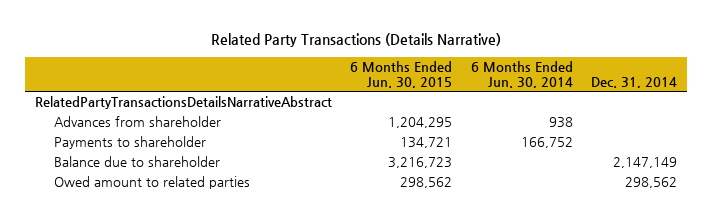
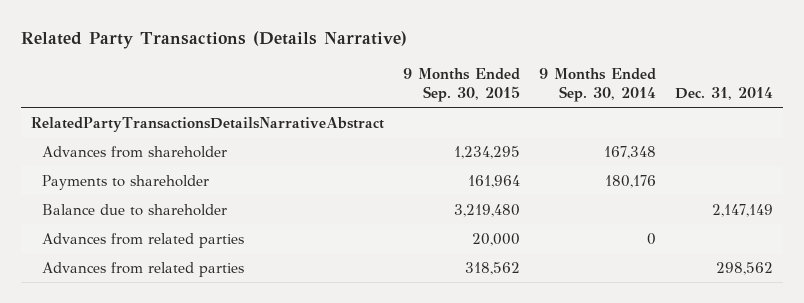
- | 6 Months Ended Jun. 30, 2015 | 6 Months Ended Jun. 30, 2014 | Dec. 31, 2014
+ | 9 Months Ended Sep. 30, 2015 | 9 Months Ended Sep. 30, 2014 | Dec. 31, 2014
- Owed amount to related parties | 298,562 | | 298,562
+ Advances from related parties | 20,000 | 0 |
+ Advances from related parties | 318,562 | | 298,562

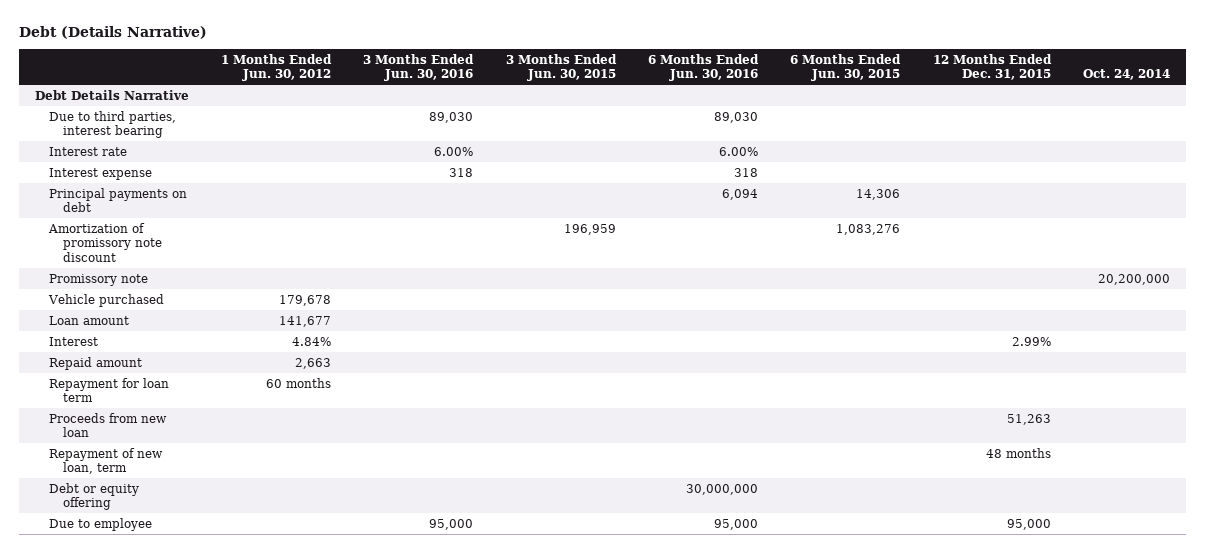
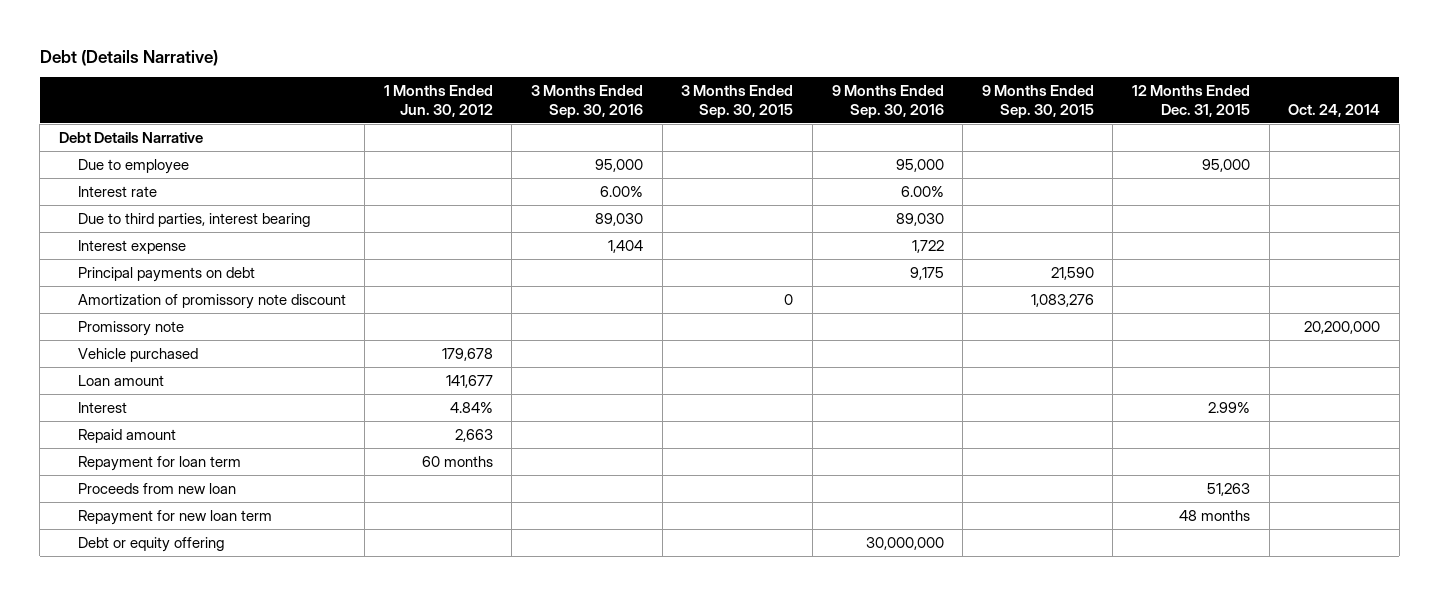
- | 1 Months Ended Jun. 30, 2012 | 3 Months Ended Jun. 30, 2016 | 3 Months Ended Jun. 30, 2015 | 6 Months Ended Jun. 30, 2016 | 6 Months Ended Jun. 30, 2015 | 12 Months Ended Dec. 31, 2015 | Oct. 24, 2014
+ | 1 Months Ended Jun. 30, 2012 | 3 Months Ended Sep. 30, 2016 | 3 Months Ended Sep. 30, 2015 | 9 Months Ended Sep. 30, 2016 | 9 Months Ended Sep. 30, 2015 | 12 Months Ended Dec. 31, 2015 | Oct. 24, 2014
moved up: Due to employee | | 95,000 | | 95,000 | | 95,000 |
moved down: Due to third parties, interest bearing | | 89,030 | | 89,030 | | |
- Repayment of new loan, term | | | | | | 48 months |
+ Repayment for new loan term | | | | | | 48 months |

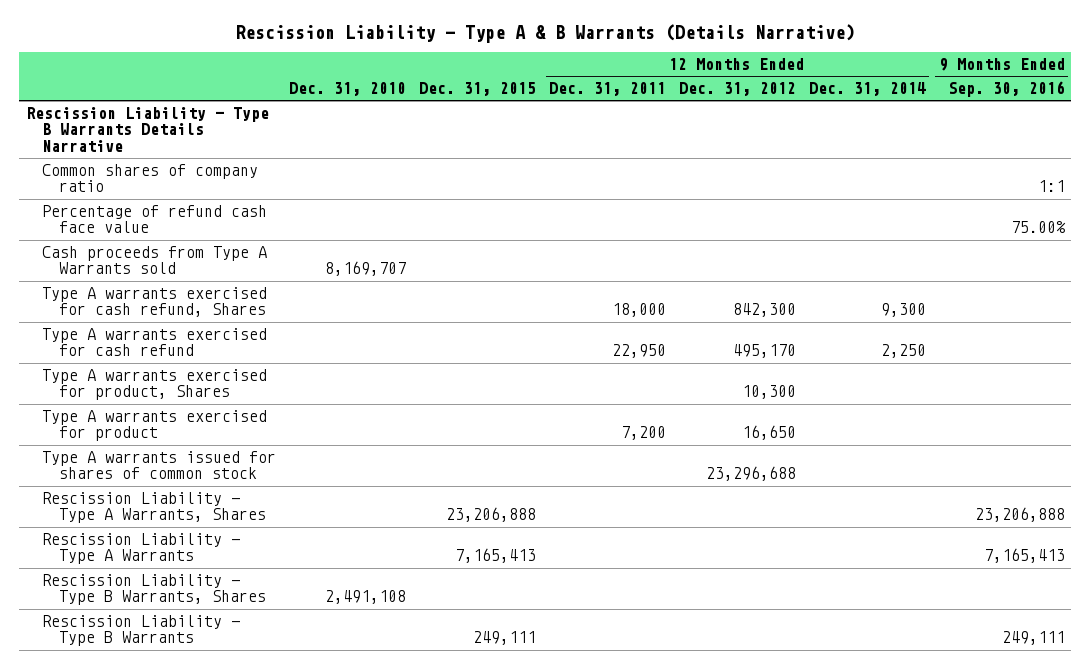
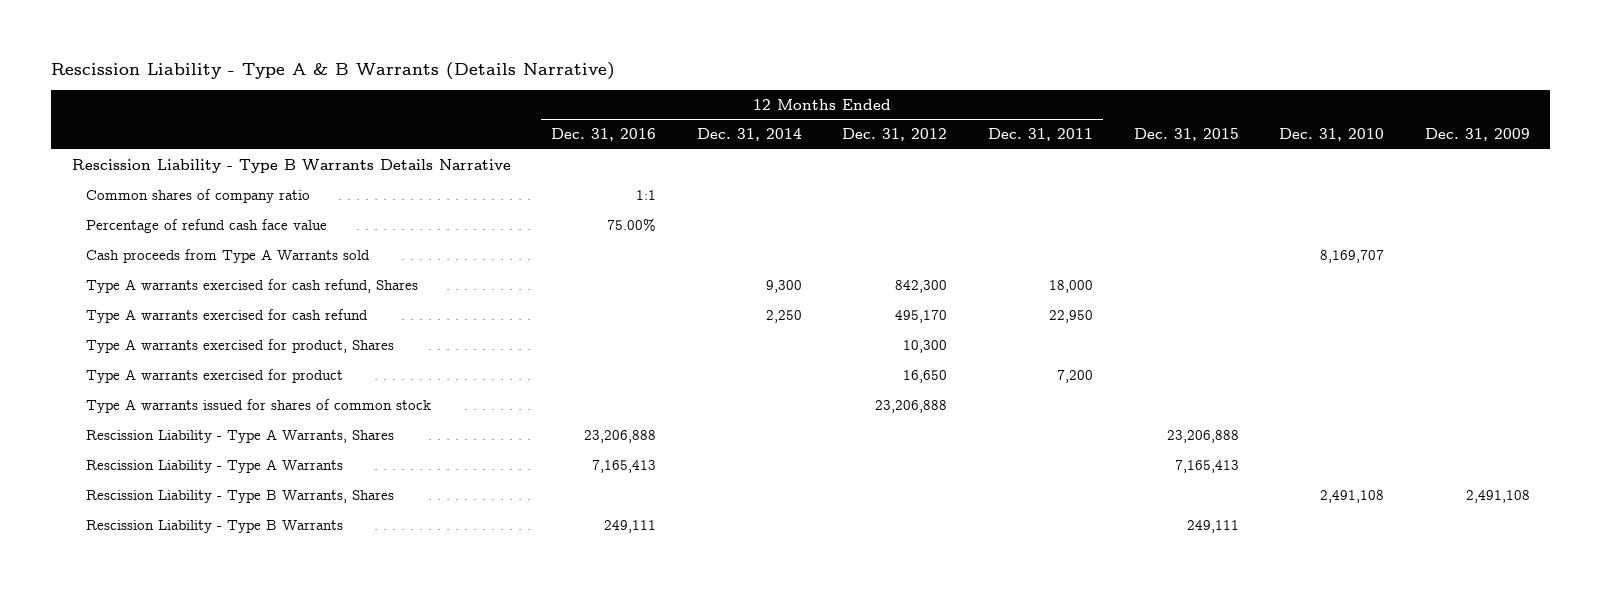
- | Dec. 31, 2010 | Dec. 31, 2015 | 12 Months Ended Dec. 31, 2011 | 12 Months Ended Dec. 31, 2012 | 12 Months Ended Dec. 31, 2014 | 9 Months Ended Sep. 30, 2016
+ | 12 Months Ended Dec. 31, 2016 | 12 Months Ended Dec. 31, 2014 | 12 Months Ended Dec. 31, 2012 | 12 Months Ended Dec. 31, 2011 | Dec. 31, 2015 | Dec. 31, 2010 | Dec. 31, 2009
- Type A warrants issued for shares of common stock | | | | 23,296,688 | |
+ Type A warrants issued for shares of common stock | | | 23,206,888 | | | |

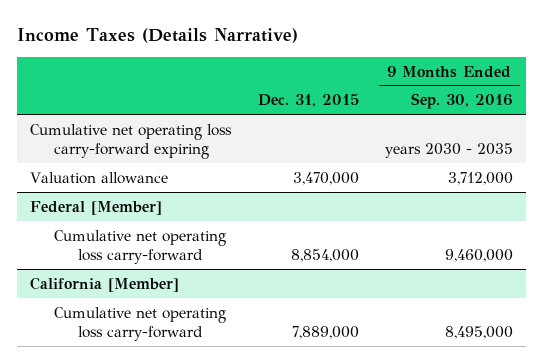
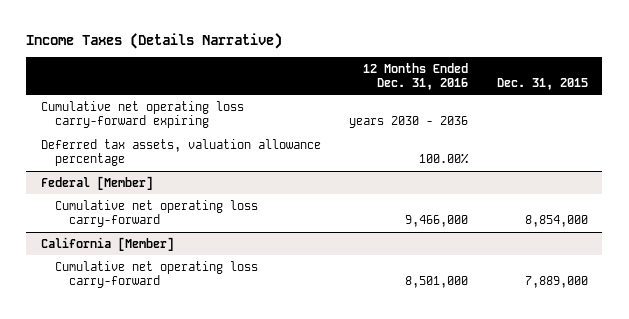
- | Dec. 31, 2015 | 9 Months Ended Sep. 30, 2016
+ | 12 Months Ended Dec. 31, 2016 | Dec. 31, 2015
- Valuation allowance | 3,470,000 | 3,712,000
+ Deferred tax assets, valuation allowance percentage | 100.00% |

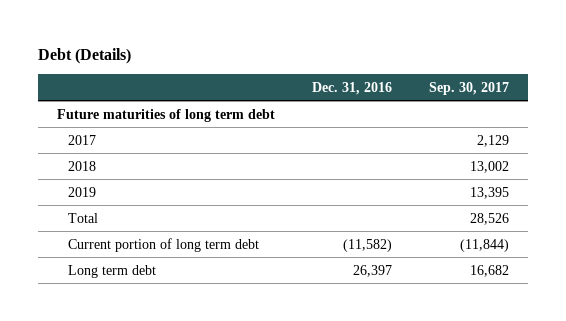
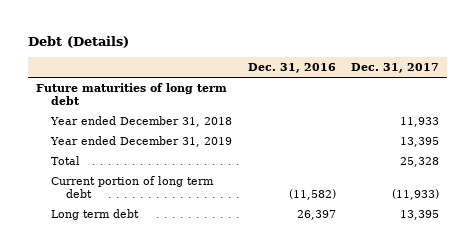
- | Dec. 31, 2016 | Sep. 30, 2017
+ | Dec. 31, 2016 | Dec. 31, 2017
- 2017 | | 2,129
- 2018 | | 13,002
- 2019 | | 13,395
+ Year ended December 31, 2018 | | 11,933
+ Year ended December 31, 2019 | | 13,395

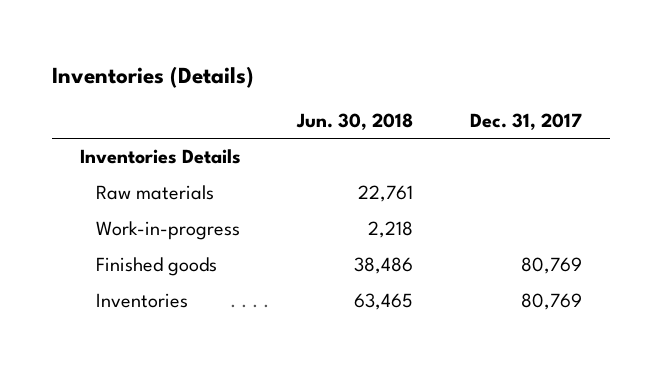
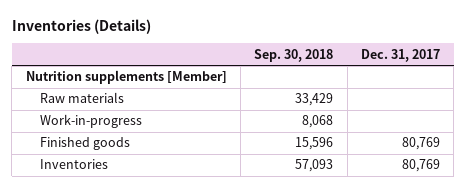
- | Jun. 30, 2018 | Dec. 31, 2017
+ | Sep. 30, 2018 | Dec. 31, 2017
- Inventories Details
+ Nutrition supplements [Member]

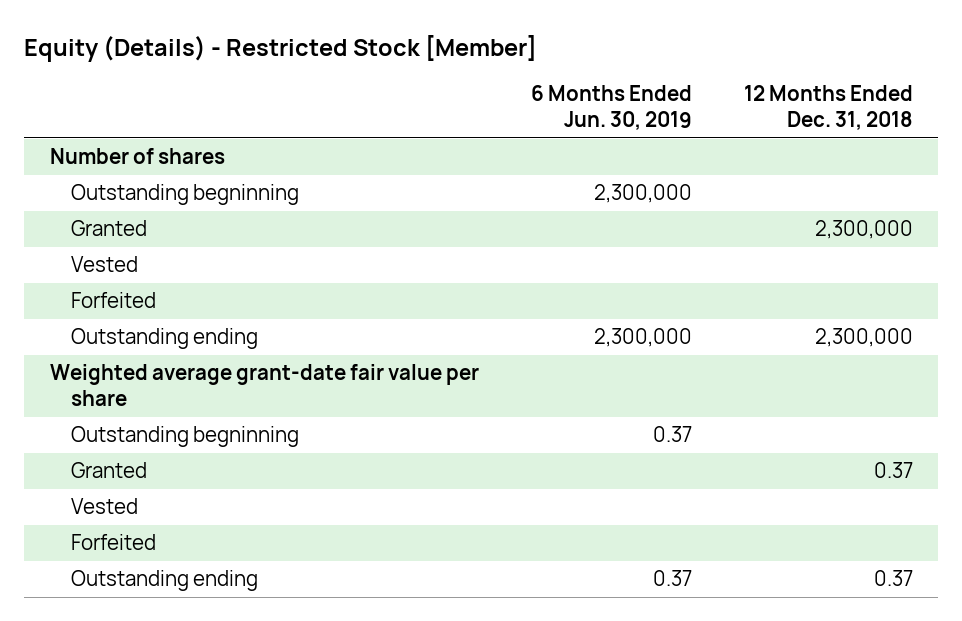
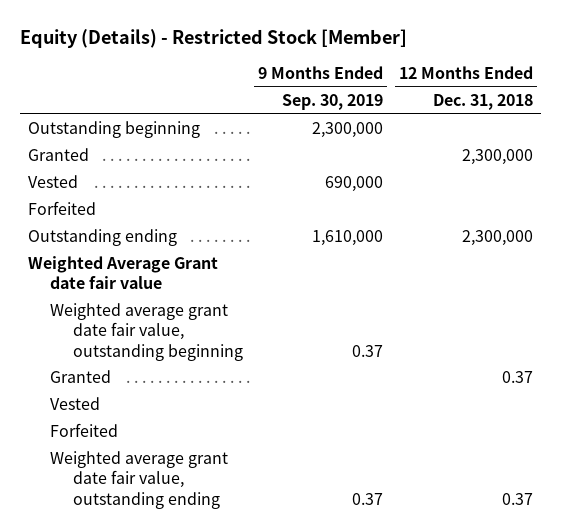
- | 6 Months Ended Jun. 30, 2019 | 12 Months Ended Dec. 31, 2018
+ | 9 Months Ended Sep. 30, 2019 | 12 Months Ended Dec. 31, 2018
- Number of shares
- Outstanding begninning | 2,300,000 |
+ Outstanding beginning | 2,300,000 |
- Weighted average grant-date fair value per share
- Outstanding begninning | 0.37 |
+ Weighted Average Grant date fair value
+ Weighted average grant date fair value, outstanding beginning | 0.37 |
- Outstanding ending | 0.37 | 0.37
+ Weighted average grant date fair value, outstanding ending | 0.37 | 0.37

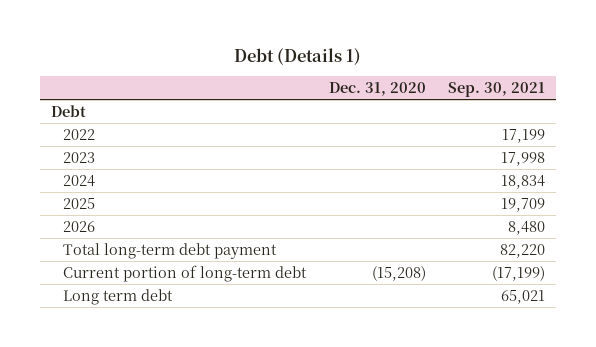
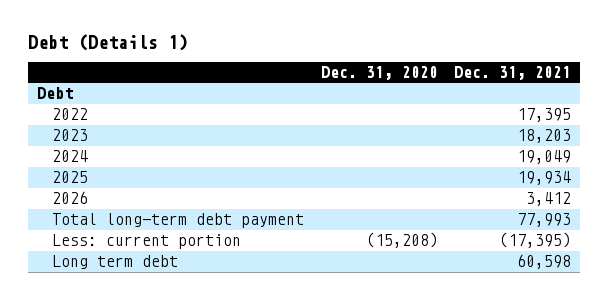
- | Dec. 31, 2020 | Sep. 30, 2021
+ | Dec. 31, 2020 | Dec. 31, 2021
- Current portion of long-term debt | (15,208) | (17,199)
+ Less: current portion | (15,208) | (17,395)

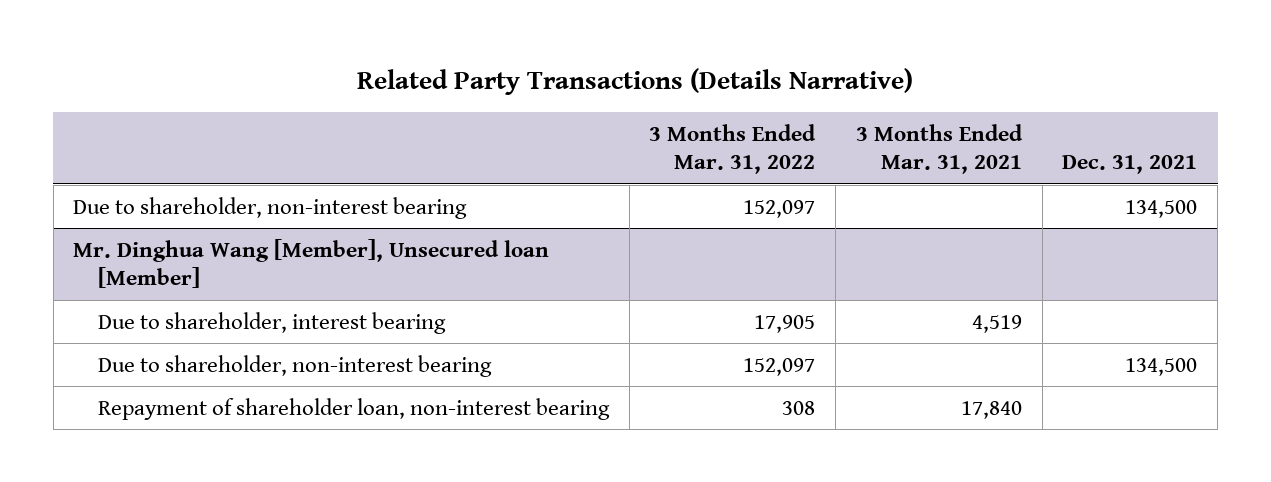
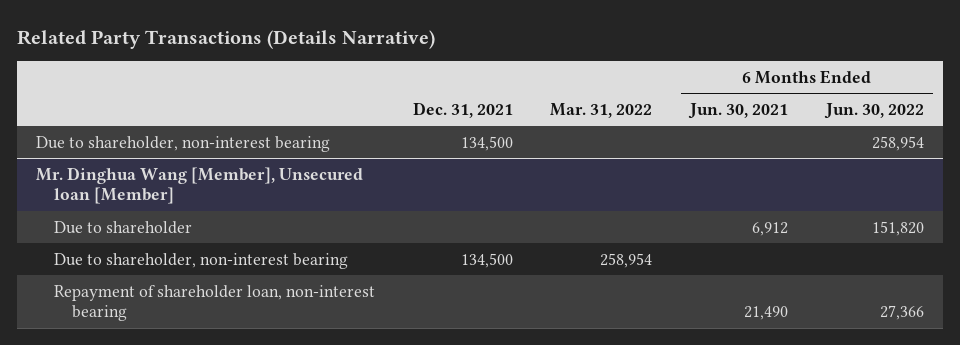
- | 3 Months Ended Mar. 31, 2022 | 3 Months Ended Mar. 31, 2021 | Dec. 31, 2021
+ | Dec. 31, 2021 | Mar. 31, 2022 | 6 Months Ended Jun. 30, 2021 | 6 Months Ended Jun. 30, 2022
@ Mr. Dinghua Wang [Member], Unsecured loan [Member]
- Due to shareholder, interest bearing | 17,905 | 4,519 |
+ Due to shareholder | | | 6,912 | 151,820

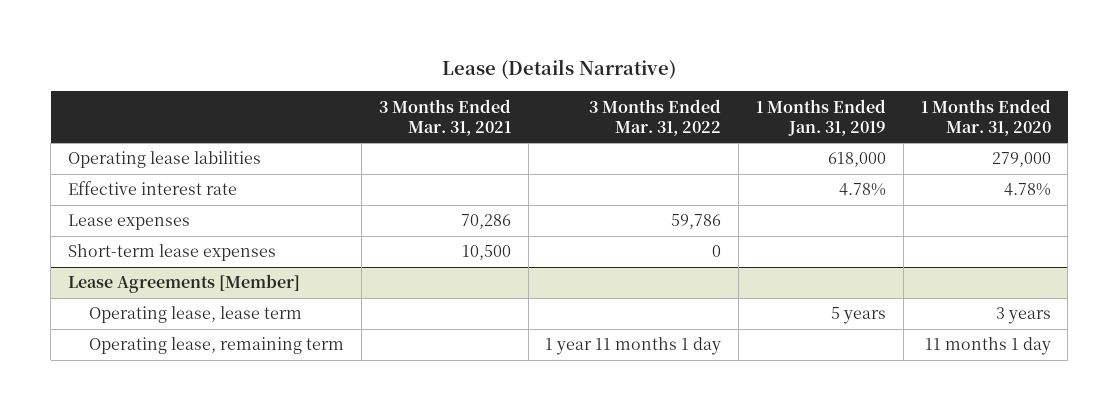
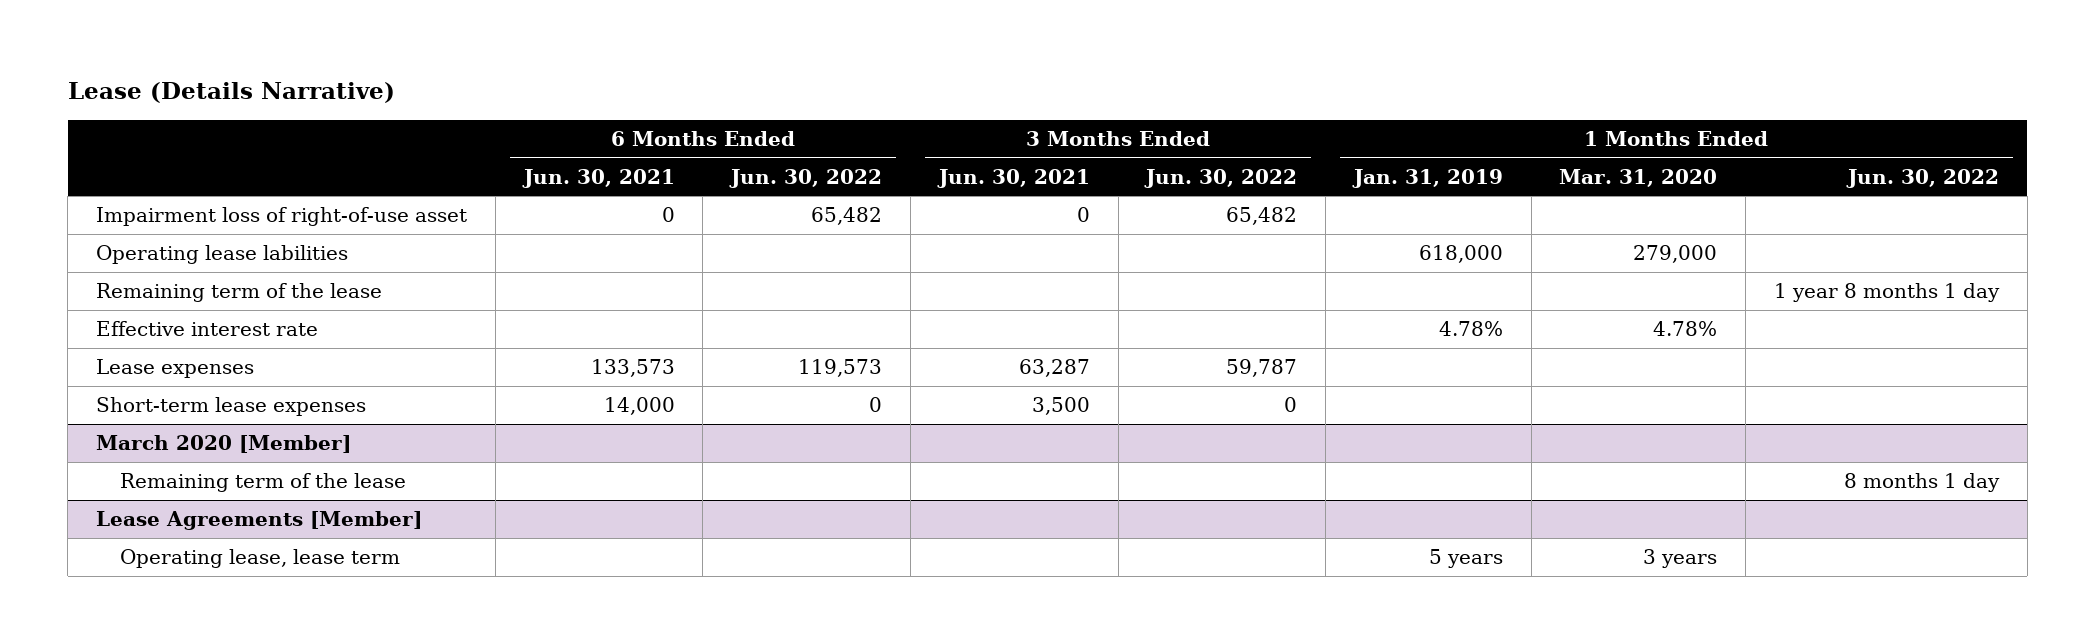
- | 3 Months Ended Mar. 31, 2021 | 3 Months Ended Mar. 31, 2022 | 1 Months Ended Jan. 31, 2019 | 1 Months Ended Mar. 31, 2020
+ | 6 Months Ended Jun. 30, 2021 | 6 Months Ended Jun. 30, 2022 | 3 Months Ended Jun. 30, 2021 | 3 Months Ended Jun. 30, 2022 | 1 Months Ended Jan. 31, 2019 | 1 Months Ended Mar. 31, 2020 | 1 Months Ended Jun. 30, 2022
+ Impairment loss of right-of-use asset | 0 | 65,482 | 0 | 65,482 | | |
+ Remaining term of the lease | | | | | | | 1 year 8 months 1 day
+ March 2020 [Member]
+ Remaining term of the lease | | | | | | | 8 months 1 day
@ Lease Agreements [Member]
- Operating lease, remaining term | | 1 year 11 months 1 day | | 11 months 1 day

